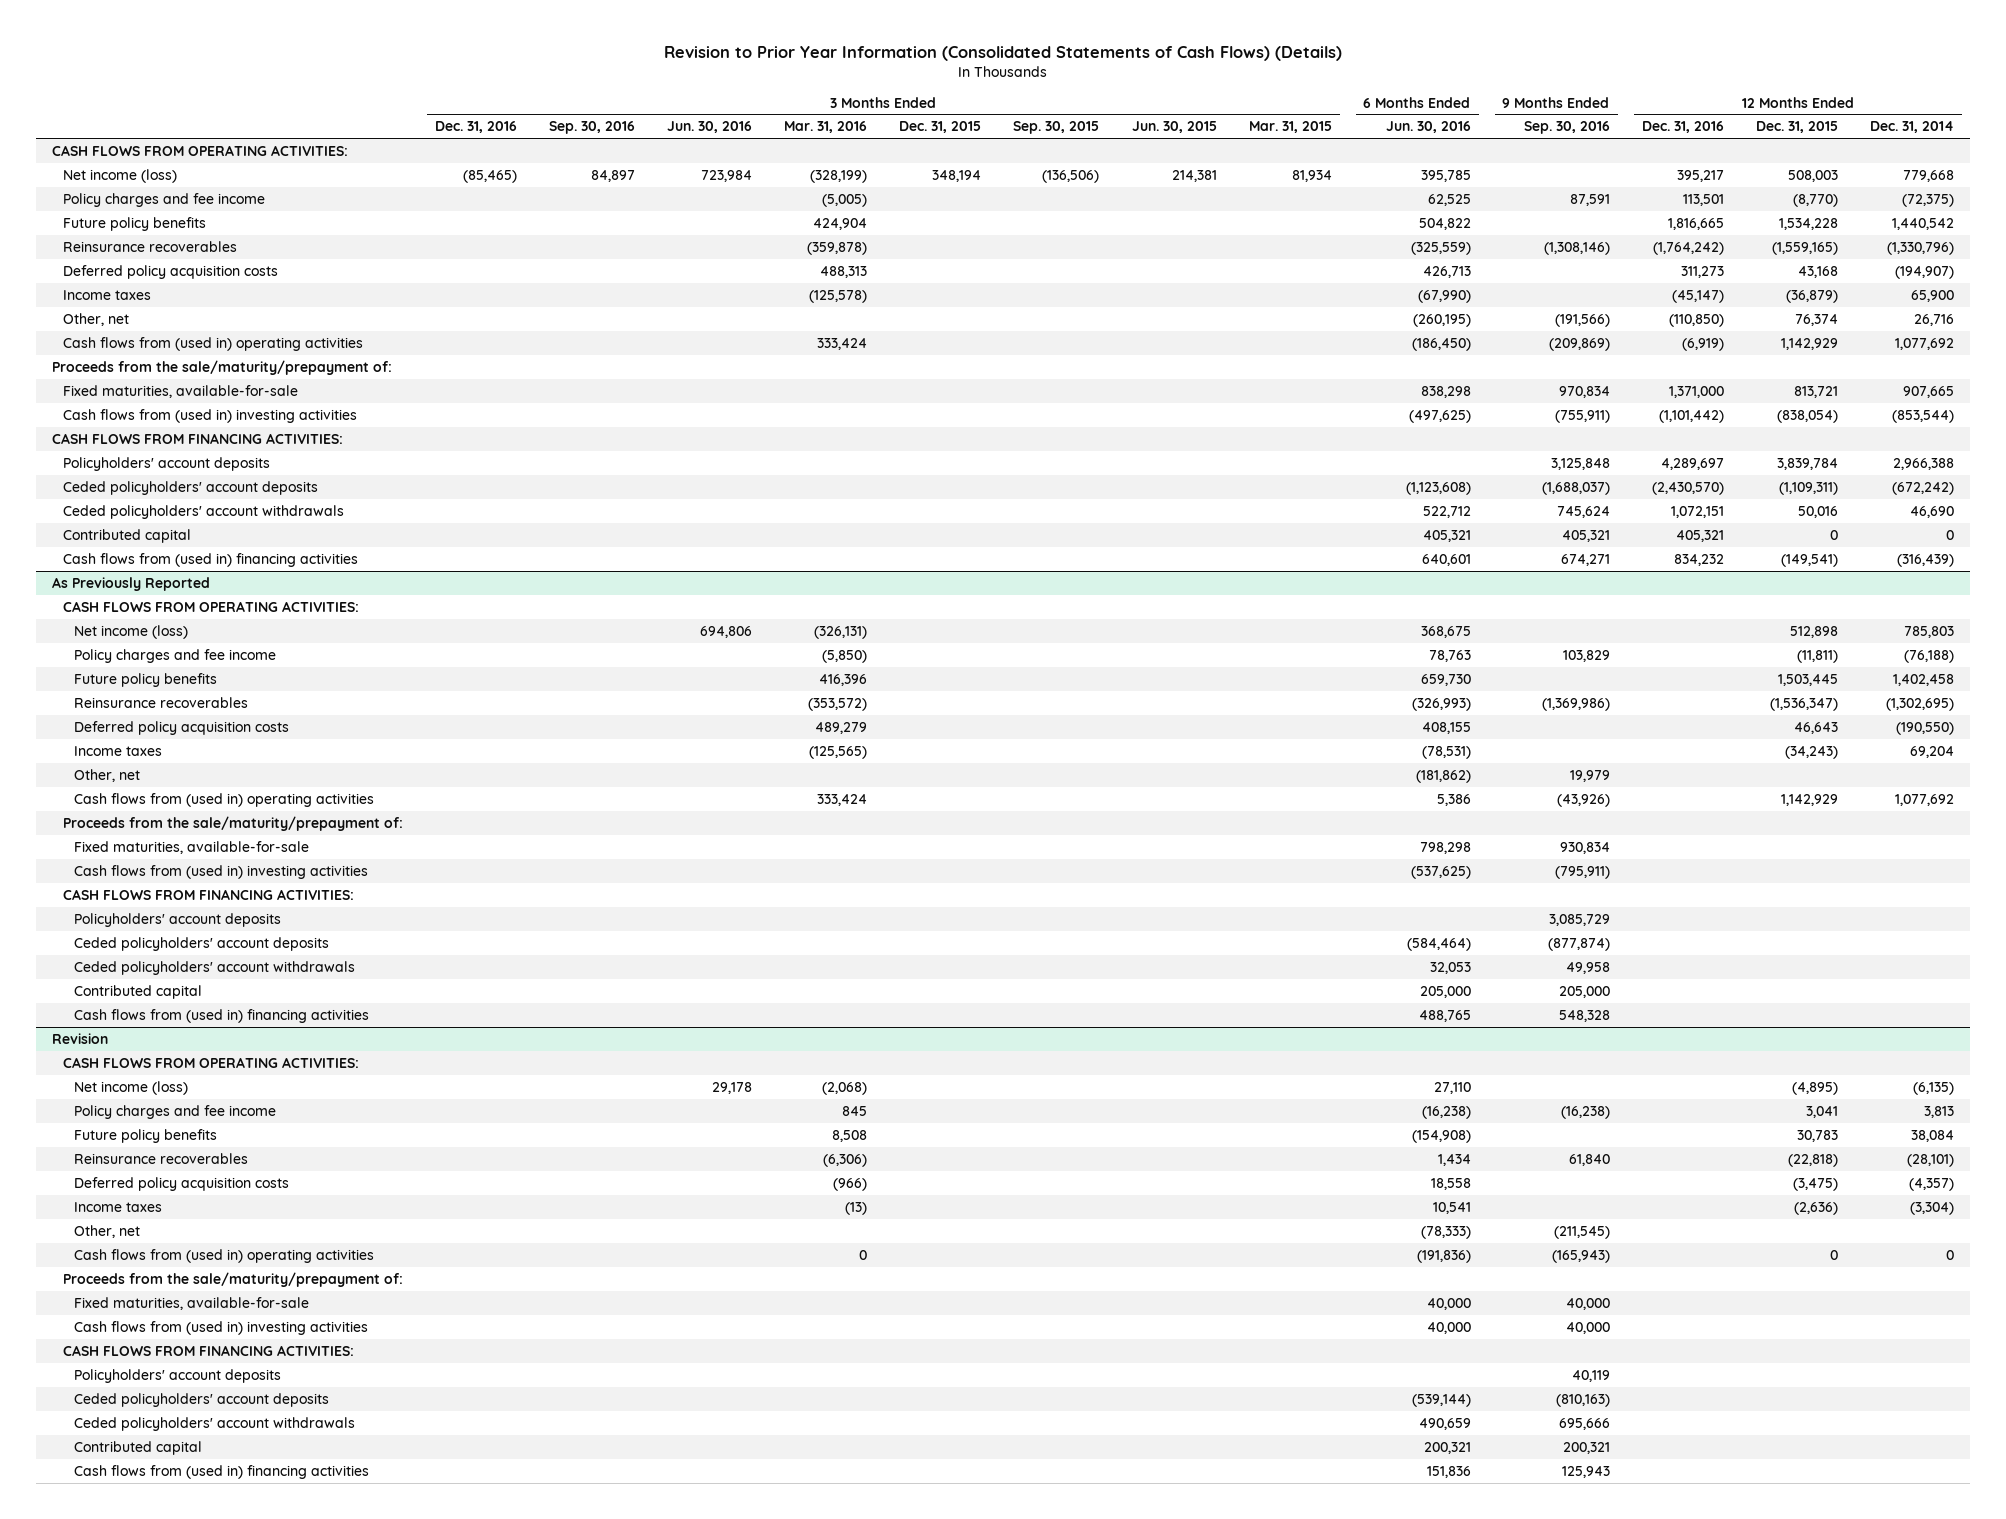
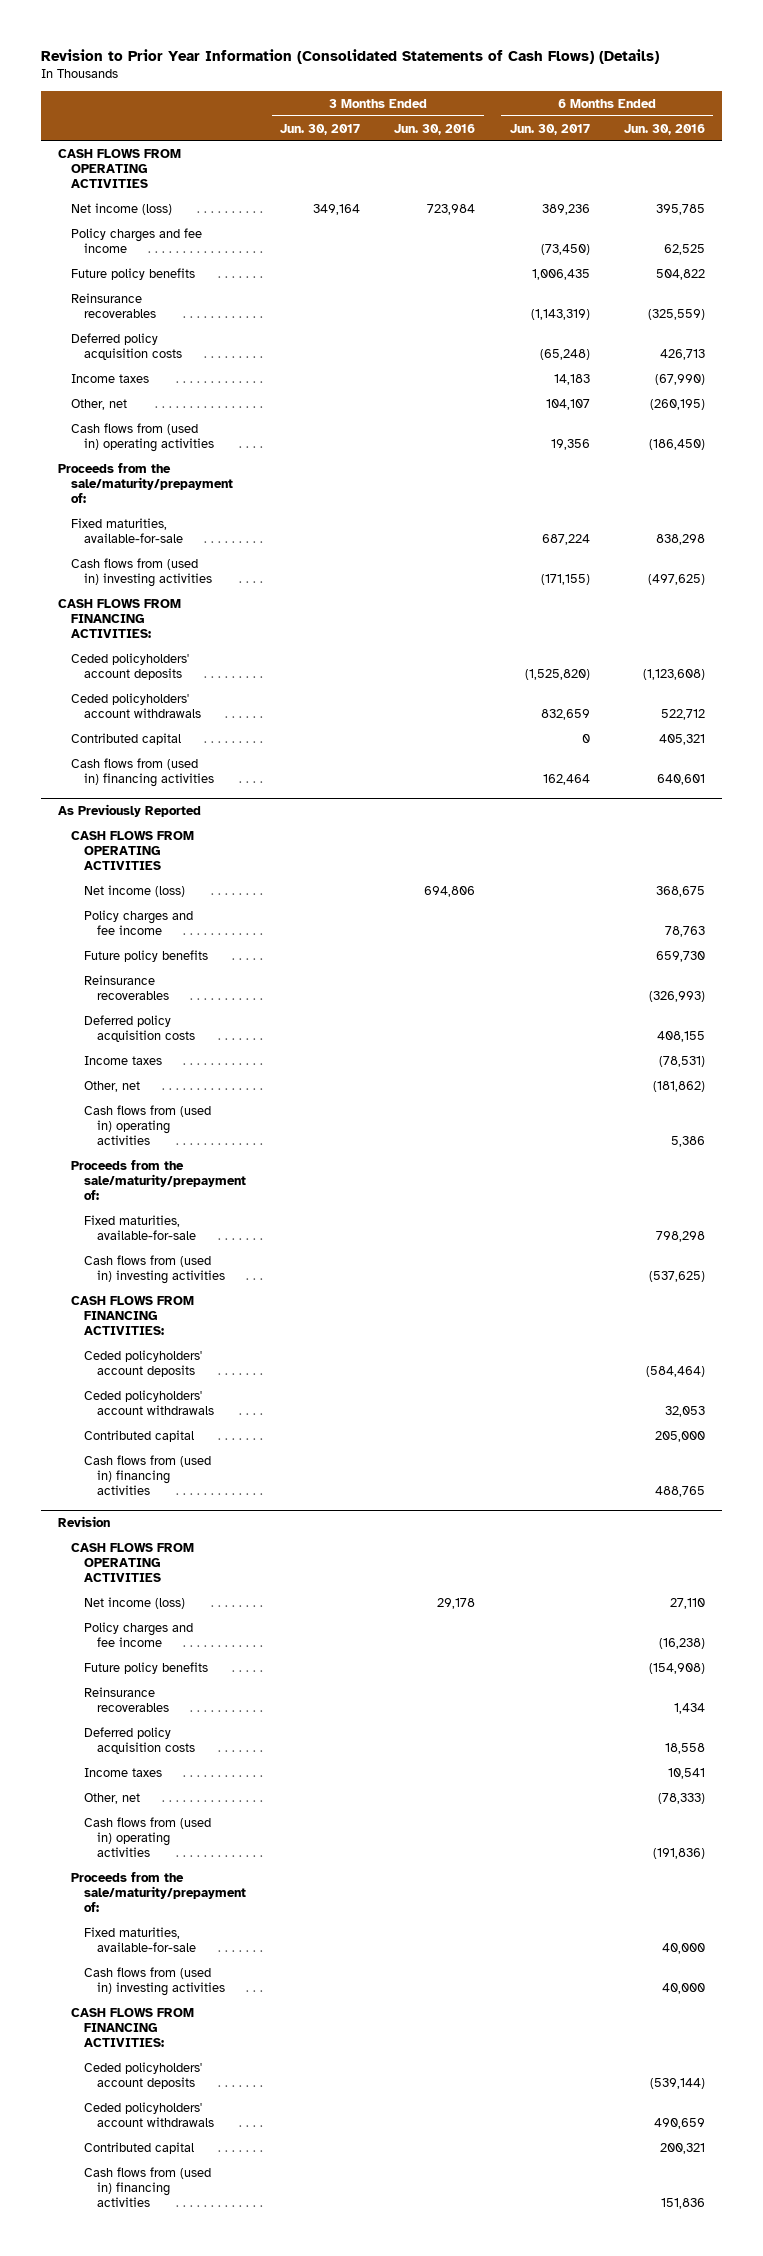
- | 3 Months Ended Dec. 31, 2016 | 3 Months Ended Sep. 30, 2016 | 3 Months Ended Jun. 30, 2016 | 3 Months Ended Mar. 31, 2016 | 3 Months Ended Dec. 31, 2015 | 3 Months Ended Sep. 30, 2015 | 3 Months Ended Jun. 30, 2015 | 3 Months Ended Mar. 31, 2015 | 6 Months Ended Jun. 30, 2016 | 9 Months Ended Sep. 30, 2016 | 12 Months Ended Dec. 31, 2016 | 12 Months Ended Dec. 31, 2015 | 12 Months Ended Dec. 31, 2014
+ | 3 Months Ended Jun. 30, 2017 | 3 Months Ended Jun. 30, 2016 | 6 Months Ended Jun. 30, 2017 | 6 Months Ended Jun. 30, 2016
- CASH FLOWS FROM OPERATING ACTIVITIES:
+ CASH FLOWS FROM OPERATING ACTIVITIES
- Policyholders' account deposits | | | | | | | | | | 3,125,848 | 4,289,697 | 3,839,784 | 2,966,388
@ As Previously Reported
- CASH FLOWS FROM OPERATING ACTIVITIES:
+ CASH FLOWS FROM OPERATING ACTIVITIES
- Policyholders' account deposits | | | | | | | | | | 3,085,729 | | |
@ Revision
- CASH FLOWS FROM OPERATING ACTIVITIES:
+ CASH FLOWS FROM OPERATING ACTIVITIES
- Policyholders' account deposits | | | | | | | | | | 40,119 | | |

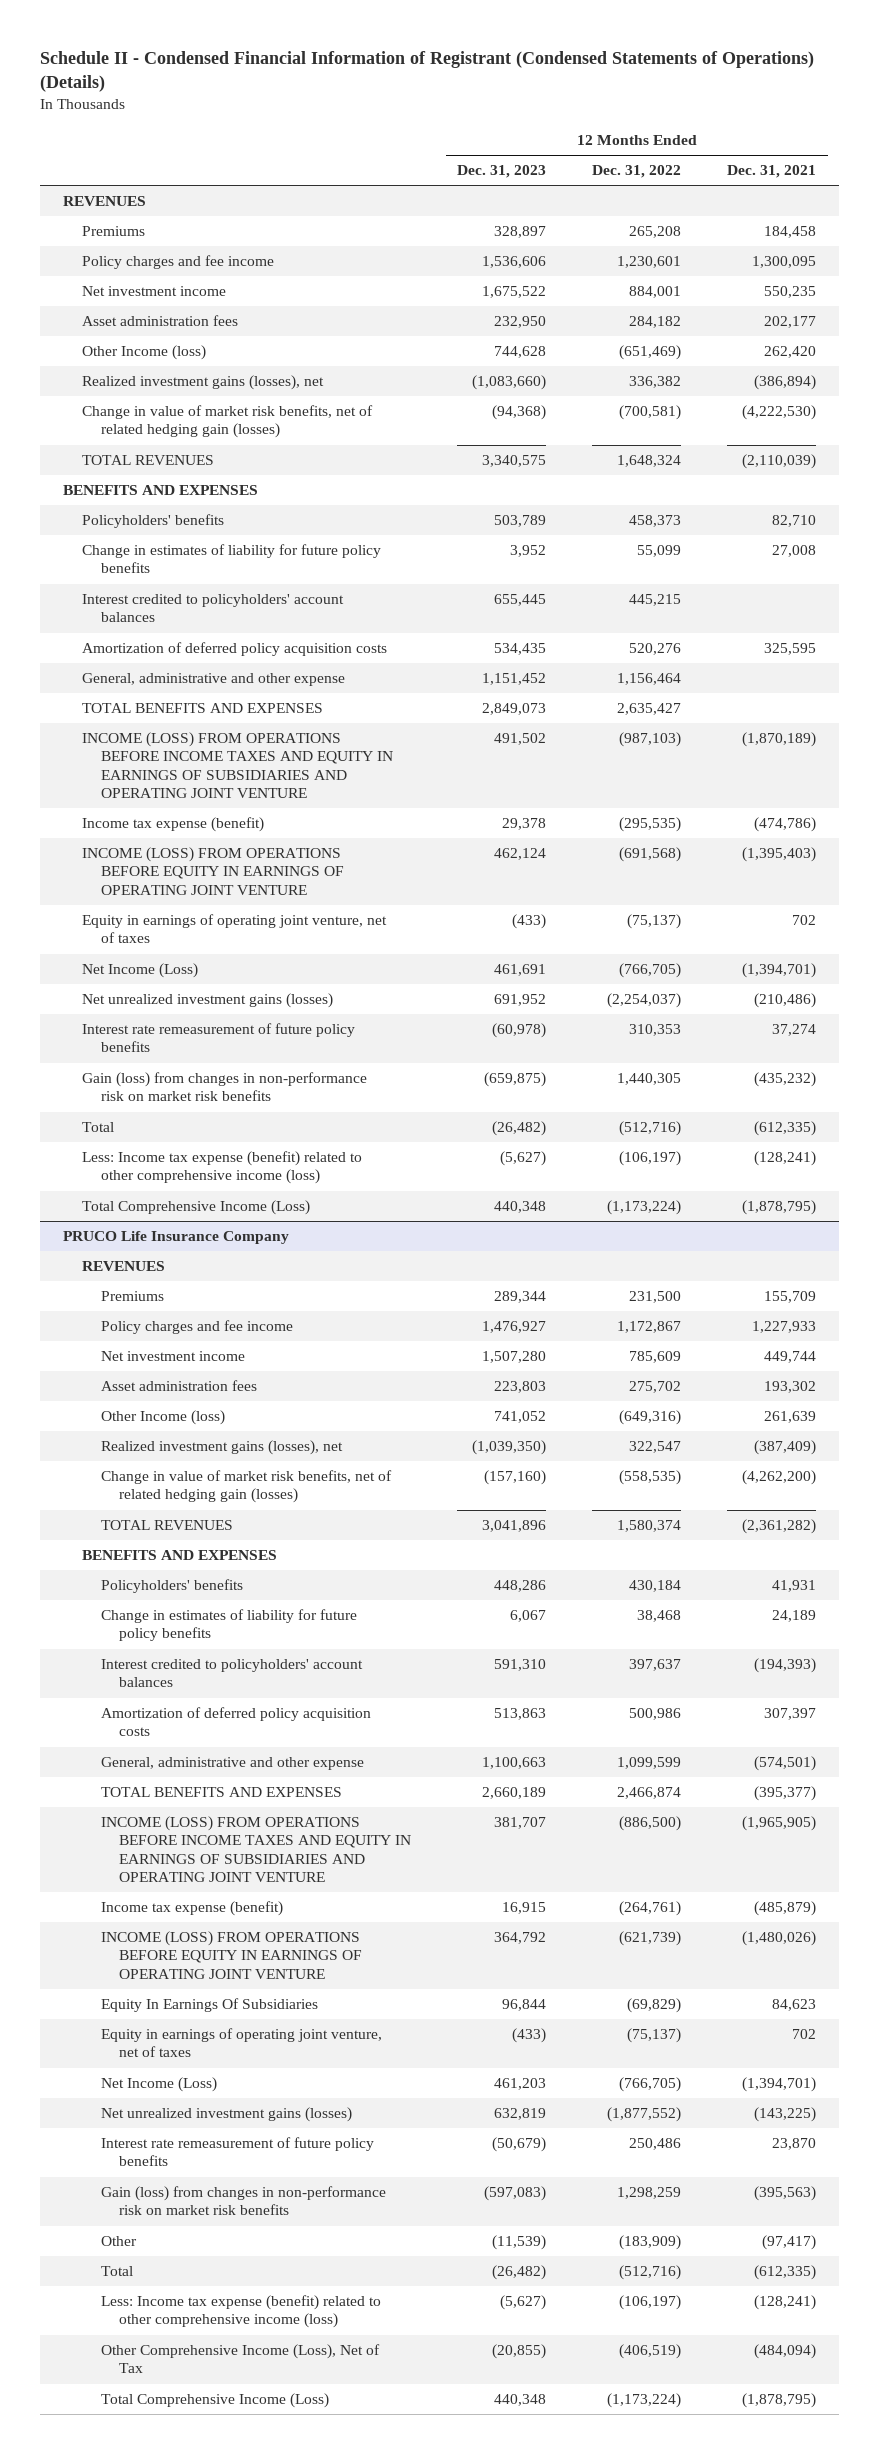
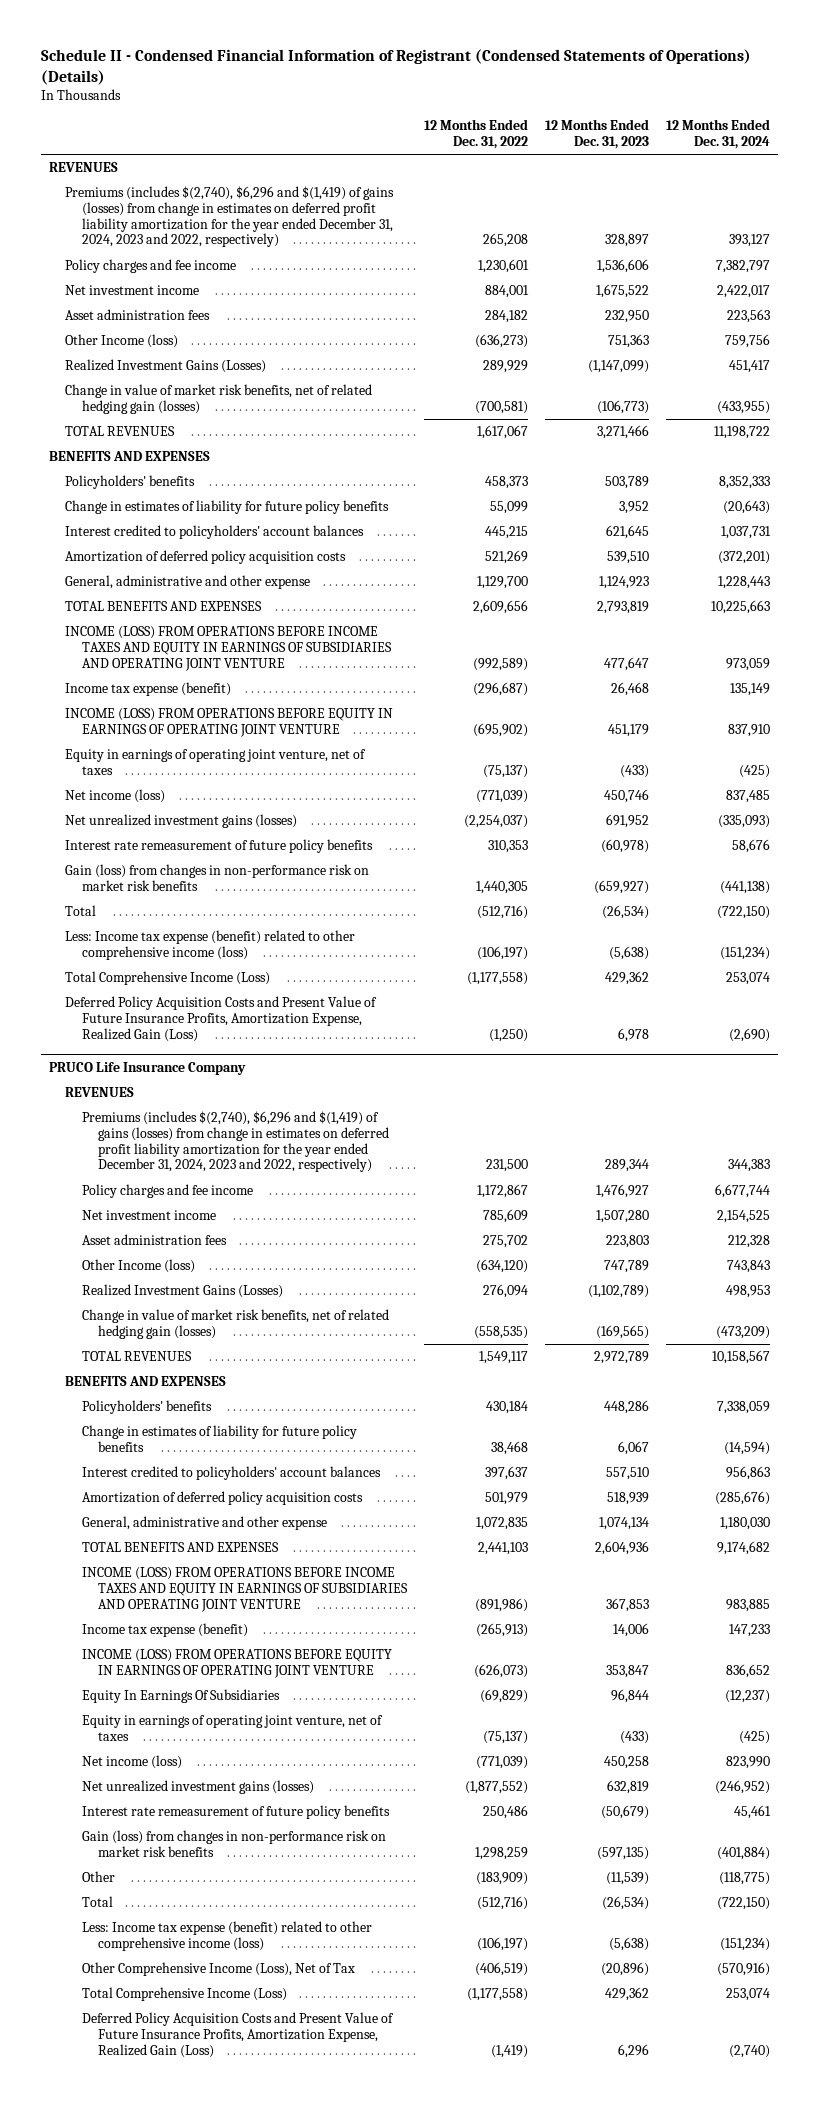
- | 12 Months Ended Dec. 31, 2023 | 12 Months Ended Dec. 31, 2022 | 12 Months Ended Dec. 31, 2021
+ | 12 Months Ended Dec. 31, 2022 | 12 Months Ended Dec. 31, 2023 | 12 Months Ended Dec. 31, 2024
- Premiums | 328,897 | 265,208 | 184,458
+ Premiums (includes $(2,740), $6,296 and $(1,419) of gains (losses) from change in estimates on deferred profit liability amortization for the year ended December 31, 2024, 2023 and 2022, respectively) | 265,208 | 328,897 | 393,127
- Other Income (loss) | 744,628 | (651,469) | 262,420
- Realized investment gains (losses), net | (1,083,660) | 336,382 | (386,894)
- Change in value of market risk benefits, net of related hedging gain (losses) | (94,368) | (700,581) | (4,222,530)
- TOTAL REVENUES | 3,340,575 | 1,648,324 | (2,110,039)
+ Other Income (loss) | (636,273) | 751,363 | 759,756
+ Realized Investment Gains (Losses) | 289,929 | (1,147,099) | 451,417
+ Change in value of market risk benefits, net of related hedging gain (losses) | (700,581) | (106,773) | (433,955)
+ TOTAL REVENUES | 1,617,067 | 3,271,466 | 11,198,722
- Interest credited to policyholders' account balances | 655,445 | 445,215 |
- Amortization of deferred policy acquisition costs | 534,435 | 520,276 | 325,595
- General, administrative and other expense | 1,151,452 | 1,156,464 |
- TOTAL BENEFITS AND EXPENSES | 2,849,073 | 2,635,427 |
- INCOME (LOSS) FROM OPERATIONS BEFORE INCOME TAXES AND EQUITY IN EARNINGS OF SUBSIDIARIES AND OPERATING JOINT VENTURE | 491,502 | (987,103) | (1,870,189)
- Income tax expense (benefit) | 29,378 | (295,535) | (474,786)
- INCOME (LOSS) FROM OPERATIONS BEFORE EQUITY IN EARNINGS OF OPERATING JOINT VENTURE | 462,124 | (691,568) | (1,395,403)
+ Interest credited to policyholders' account balances | 445,215 | 621,645 | 1,037,731
+ Amortization of deferred policy acquisition costs | 521,269 | 539,510 | (372,201)
+ General, administrative and other expense | 1,129,700 | 1,124,923 | 1,228,443
+ TOTAL BENEFITS AND EXPENSES | 2,609,656 | 2,793,819 | 10,225,663
+ INCOME (LOSS) FROM OPERATIONS BEFORE INCOME TAXES AND EQUITY IN EARNINGS OF SUBSIDIARIES AND OPERATING JOINT VENTURE | (992,589) | 477,647 | 973,059
+ Income tax expense (benefit) | (296,687) | 26,468 | 135,149
+ INCOME (LOSS) FROM OPERATIONS BEFORE EQUITY IN EARNINGS OF OPERATING JOINT VENTURE | (695,902) | 451,179 | 837,910
- Net Income (Loss) | 461,691 | (766,705) | (1,394,701)
+ Net income (loss) | (771,039) | 450,746 | 837,485
- Gain (loss) from changes in non-performance risk on market risk benefits | (659,875) | 1,440,305 | (435,232)
- Total | (26,482) | (512,716) | (612,335)
- Less: Income tax expense (benefit) related to other comprehensive income (loss) | (5,627) | (106,197) | (128,241)
- Total Comprehensive Income (Loss) | 440,348 | (1,173,224) | (1,878,795)
+ Gain (loss) from changes in non-performance risk on market risk benefits | 1,440,305 | (659,927) | (441,138)
+ Total | (512,716) | (26,534) | (722,150)
+ Less: Income tax expense (benefit) related to other comprehensive income (loss) | (106,197) | (5,638) | (151,234)
+ Total Comprehensive Income (Loss) | (1,177,558) | 429,362 | 253,074
+ Deferred Policy Acquisition Costs and Present Value of Future Insurance Profits, Amortization Expense, Realized Gain (Loss) | (1,250) | 6,978 | (2,690)
@ PRUCO Life Insurance Company
- Premiums | 289,344 | 231,500 | 155,709
+ Premiums (includes $(2,740), $6,296 and $(1,419) of gains (losses) from change in estimates on deferred profit liability amortization for the year ended December 31, 2024, 2023 and 2022, respectively) | 231,500 | 289,344 | 344,383
- Other Income (loss) | 741,052 | (649,316) | 261,639
- Realized investment gains (losses), net | (1,039,350) | 322,547 | (387,409)
- Change in value of market risk benefits, net of related hedging gain (losses) | (157,160) | (558,535) | (4,262,200)
- TOTAL REVENUES | 3,041,896 | 1,580,374 | (2,361,282)
+ Other Income (loss) | (634,120) | 747,789 | 743,843
+ Realized Investment Gains (Losses) | 276,094 | (1,102,789) | 498,953
+ Change in value of market risk benefits, net of related hedging gain (losses) | (558,535) | (169,565) | (473,209)
+ TOTAL REVENUES | 1,549,117 | 2,972,789 | 10,158,567
- Interest credited to policyholders' account balances | 591,310 | 397,637 | (194,393)
- Amortization of deferred policy acquisition costs | 513,863 | 500,986 | 307,397
- General, administrative and other expense | 1,100,663 | 1,099,599 | (574,501)
- TOTAL BENEFITS AND EXPENSES | 2,660,189 | 2,466,874 | (395,377)
- INCOME (LOSS) FROM OPERATIONS BEFORE INCOME TAXES AND EQUITY IN EARNINGS OF SUBSIDIARIES AND OPERATING JOINT VENTURE | 381,707 | (886,500) | (1,965,905)
- Income tax expense (benefit) | 16,915 | (264,761) | (485,879)
- INCOME (LOSS) FROM OPERATIONS BEFORE EQUITY IN EARNINGS OF OPERATING JOINT VENTURE | 364,792 | (621,739) | (1,480,026)
+ Interest credited to policyholders' account balances | 397,637 | 557,510 | 956,863
+ Amortization of deferred policy acquisition costs | 501,979 | 518,939 | (285,676)
+ General, administrative and other expense | 1,072,835 | 1,074,134 | 1,180,030
+ TOTAL BENEFITS AND EXPENSES | 2,441,103 | 2,604,936 | 9,174,682
+ INCOME (LOSS) FROM OPERATIONS BEFORE INCOME TAXES AND EQUITY IN EARNINGS OF SUBSIDIARIES AND OPERATING JOINT VENTURE | (891,986) | 367,853 | 983,885
+ Income tax expense (benefit) | (265,913) | 14,006 | 147,233
+ INCOME (LOSS) FROM OPERATIONS BEFORE EQUITY IN EARNINGS OF OPERATING JOINT VENTURE | (626,073) | 353,847 | 836,652
- Net Income (Loss) | 461,203 | (766,705) | (1,394,701)
+ Net income (loss) | (771,039) | 450,258 | 823,990
- Gain (loss) from changes in non-performance risk on market risk benefits | (597,083) | 1,298,259 | (395,563)
+ Gain (loss) from changes in non-performance risk on market risk benefits | 1,298,259 | (597,135) | (401,884)
- Total | (26,482) | (512,716) | (612,335)
- Less: Income tax expense (benefit) related to other comprehensive income (loss) | (5,627) | (106,197) | (128,241)
- Other Comprehensive Income (Loss), Net of Tax | (20,855) | (406,519) | (484,094)
- Total Comprehensive Income (Loss) | 440,348 | (1,173,224) | (1,878,795)
+ Total | (512,716) | (26,534) | (722,150)
+ Less: Income tax expense (benefit) related to other comprehensive income (loss) | (106,197) | (5,638) | (151,234)
+ Other Comprehensive Income (Loss), Net of Tax | (406,519) | (20,896) | (570,916)
+ Total Comprehensive Income (Loss) | (1,177,558) | 429,362 | 253,074
+ Deferred Policy Acquisition Costs and Present Value of Future Insurance Profits, Amortization Expense, Realized Gain (Loss) | (1,419) | 6,296 | (2,740)

